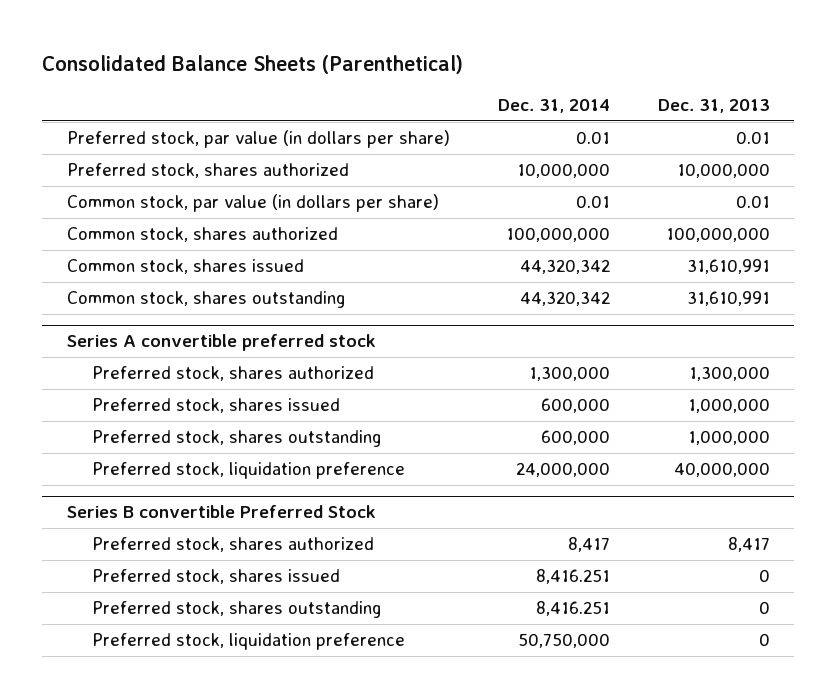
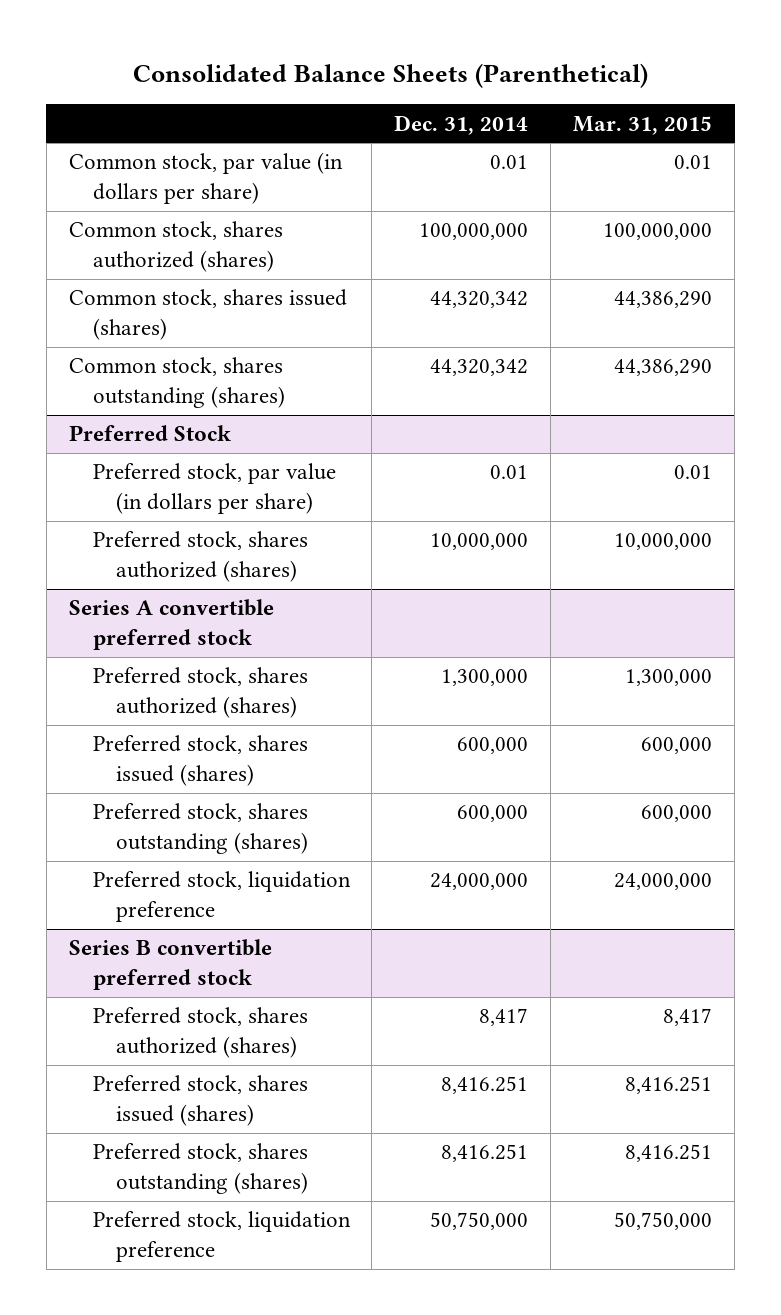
- | Dec. 31, 2014 | Dec. 31, 2013
+ | Dec. 31, 2014 | Mar. 31, 2015
- Preferred stock, par value (in dollars per share) | 0.01 | 0.01
- Preferred stock, shares authorized | 10,000,000 | 10,000,000
- Common stock, shares authorized | 100,000,000 | 100,000,000
- Common stock, shares issued | 44,320,342 | 31,610,991
- Common stock, shares outstanding | 44,320,342 | 31,610,991
+ Common stock, shares authorized (shares) | 100,000,000 | 100,000,000
+ Common stock, shares issued (shares) | 44,320,342 | 44,386,290
+ Common stock, shares outstanding (shares) | 44,320,342 | 44,386,290
+ Preferred Stock
+ Preferred stock, par value (in dollars per share) | 0.01 | 0.01
+ Preferred stock, shares authorized (shares) | 10,000,000 | 10,000,000
@ Series A convertible preferred stock
- Preferred stock, shares authorized | 1,300,000 | 1,300,000
- Preferred stock, shares issued | 600,000 | 1,000,000
- Preferred stock, shares outstanding | 600,000 | 1,000,000
+ Preferred stock, shares authorized (shares) | 1,300,000 | 1,300,000
+ Preferred stock, shares issued (shares) | 600,000 | 600,000
+ Preferred stock, shares outstanding (shares) | 600,000 | 600,000
- Series B convertible Preferred Stock
- Preferred stock, shares authorized | 8,417 | 8,417
- Preferred stock, shares issued | 8,416.251 | 0
- Preferred stock, shares outstanding | 8,416.251 | 0
+ Series B convertible preferred stock
+ Preferred stock, shares authorized (shares) | 8,417 | 8,417
+ Preferred stock, shares issued (shares) | 8,416.251 | 8,416.251
+ Preferred stock, shares outstanding (shares) | 8,416.251 | 8,416.251

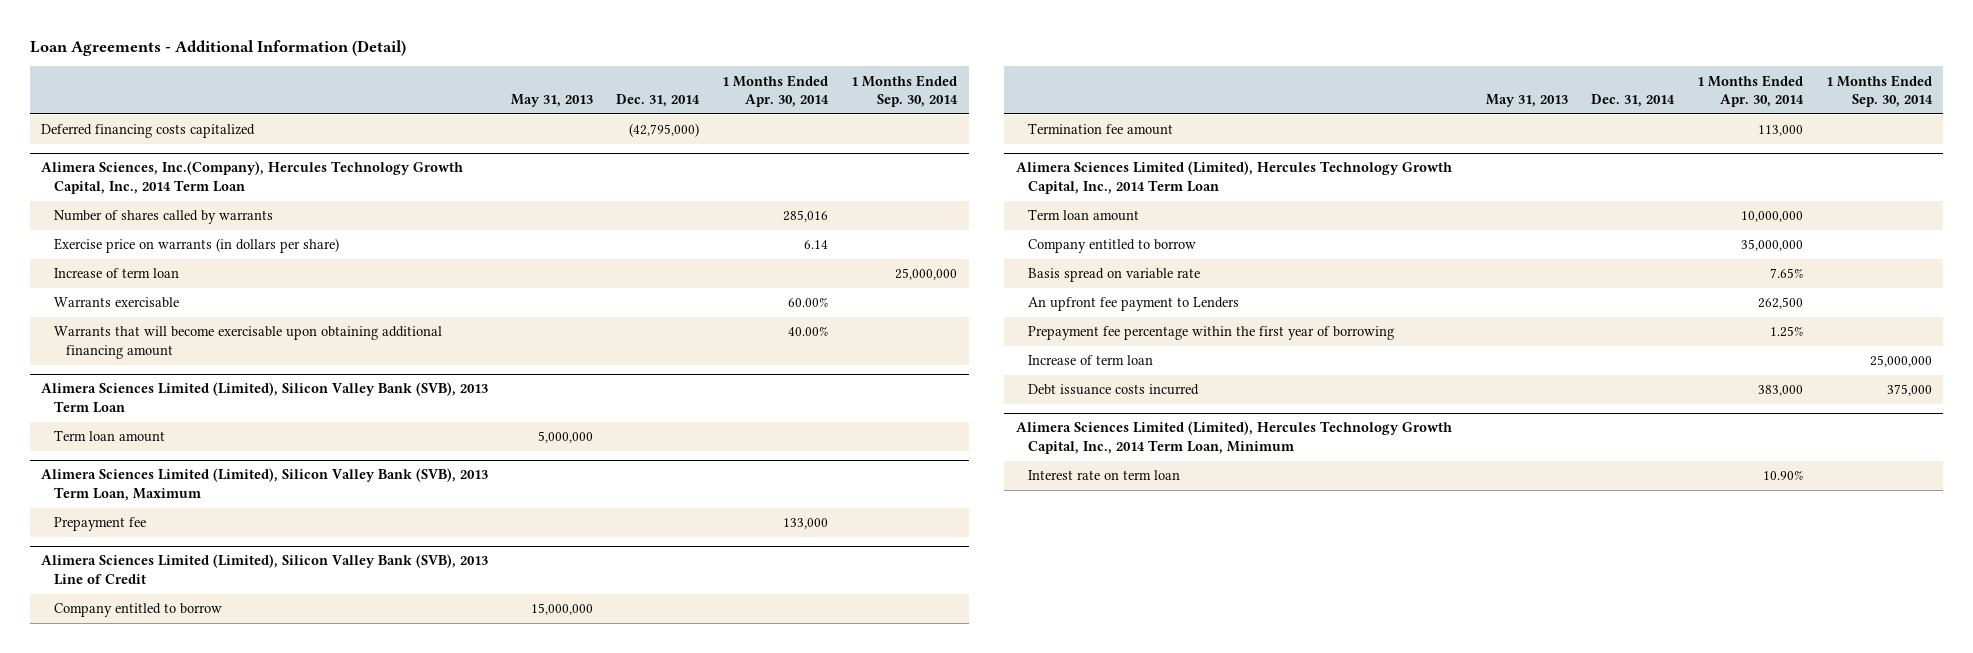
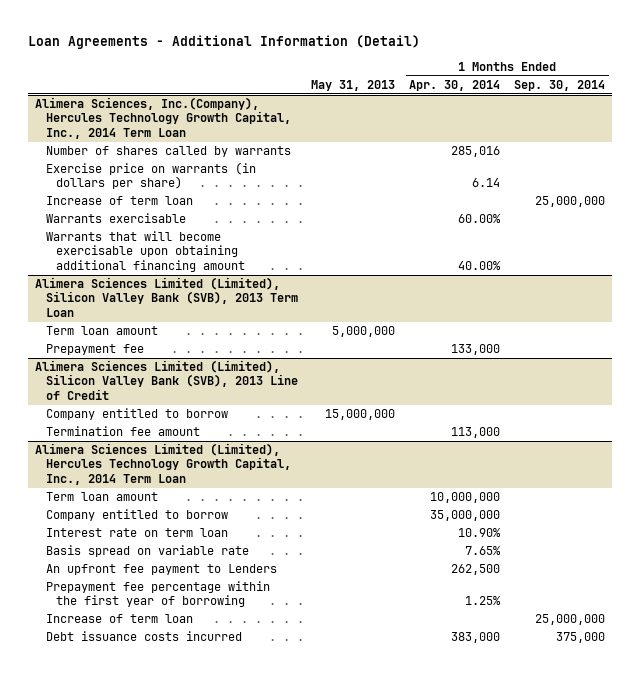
- | May 31, 2013 | Dec. 31, 2014 | 1 Months Ended Apr. 30, 2014 | 1 Months Ended Sep. 30, 2014
+ | May 31, 2013 | 1 Months Ended Apr. 30, 2014 | 1 Months Ended Sep. 30, 2014
- Deferred financing costs capitalized | | (42,795,000) | |
- Alimera Sciences Limited (Limited), Silicon Valley Bank (SVB), 2013 Term Loan, Maximum
@ Alimera Sciences Limited (Limited), Hercules Technology Growth Capital, Inc., 2014 Term Loan
+ Interest rate on term loan | | 10.90% |
- Alimera Sciences Limited (Limited), Hercules Technology Growth Capital, Inc., 2014 Term Loan, Minimum
- Interest rate on term loan | | | 10.90% |

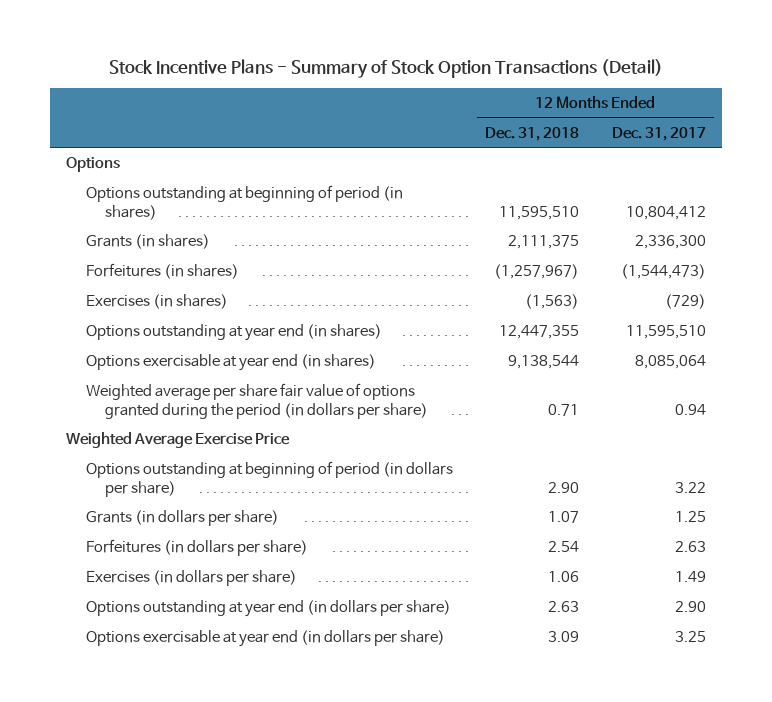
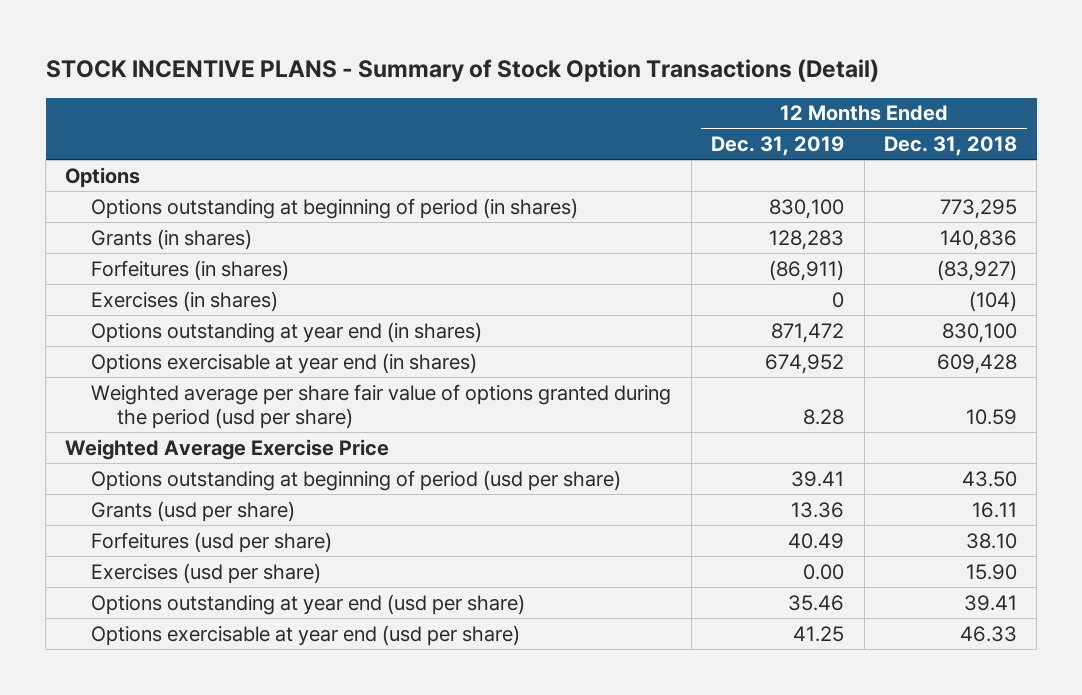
- Stock Incentive Plans - Summary of Stock Option Transactions (Detail)
+ STOCK INCENTIVE PLANS - Summary of Stock Option Transactions (Detail)
- | 12 Months Ended Dec. 31, 2018 | 12 Months Ended Dec. 31, 2017
+ | 12 Months Ended Dec. 31, 2019 | 12 Months Ended Dec. 31, 2018
- Options outstanding at beginning of period (in shares) | 11,595,510 | 10,804,412
- Grants (in shares) | 2,111,375 | 2,336,300
- Forfeitures (in shares) | (1,257,967) | (1,544,473)
- Exercises (in shares) | (1,563) | (729)
- Options outstanding at year end (in shares) | 12,447,355 | 11,595,510
- Options exercisable at year end (in shares) | 9,138,544 | 8,085,064
- Weighted average per share fair value of options granted during the period (in dollars per share) | 0.71 | 0.94
+ Options outstanding at beginning of period (in shares) | 830,100 | 773,295
+ Grants (in shares) | 128,283 | 140,836
+ Forfeitures (in shares) | (86,911) | (83,927)
+ Exercises (in shares) | 0 | (104)
+ Options outstanding at year end (in shares) | 871,472 | 830,100
+ Options exercisable at year end (in shares) | 674,952 | 609,428
+ Weighted average per share fair value of options granted during the period (usd per share) | 8.28 | 10.59
- Options outstanding at beginning of period (in dollars per share) | 2.90 | 3.22
- Grants (in dollars per share) | 1.07 | 1.25
- Forfeitures (in dollars per share) | 2.54 | 2.63
- Exercises (in dollars per share) | 1.06 | 1.49
- Options outstanding at year end (in dollars per share) | 2.63 | 2.90
- Options exercisable at year end (in dollars per share) | 3.09 | 3.25
+ Options outstanding at beginning of period (usd per share) | 39.41 | 43.50
+ Grants (usd per share) | 13.36 | 16.11
+ Forfeitures (usd per share) | 40.49 | 38.10
+ Exercises (usd per share) | 0.00 | 15.90
+ Options outstanding at year end (usd per share) | 35.46 | 39.41
+ Options exercisable at year end (usd per share) | 41.25 | 46.33

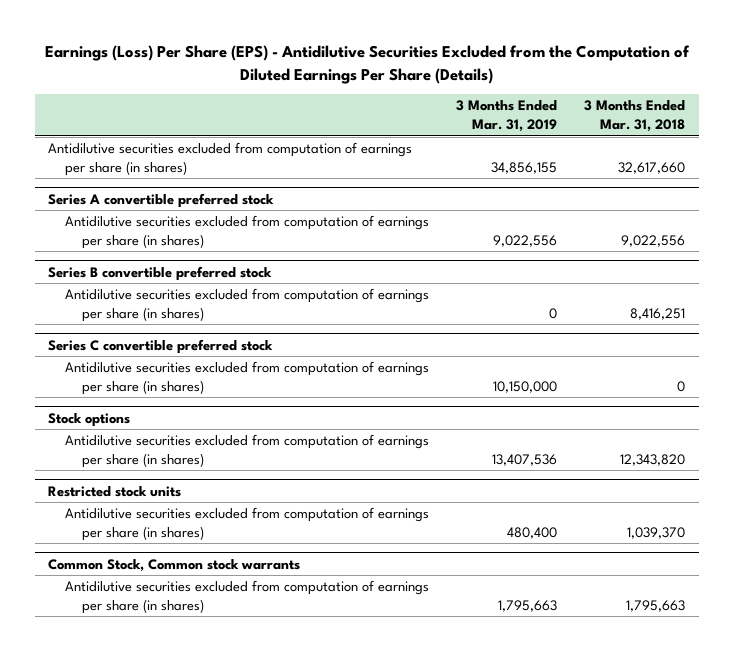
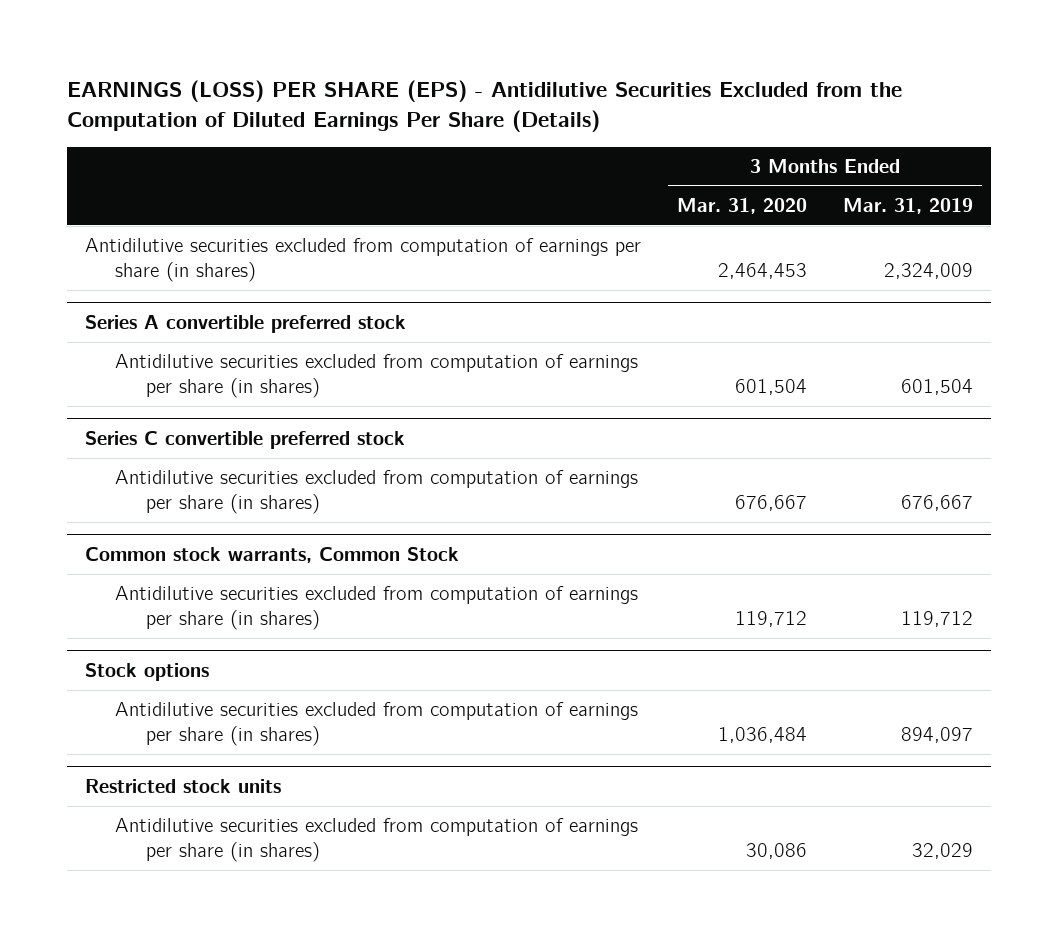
- Earnings (Loss) Per Share (EPS) - Antidilutive Securities Excluded from the Computation of Diluted Earnings Per Share (Details)
+ EARNINGS (LOSS) PER SHARE (EPS) - Antidilutive Securities Excluded from the Computation of Diluted Earnings Per Share (Details)
- | 3 Months Ended Mar. 31, 2019 | 3 Months Ended Mar. 31, 2018
+ | 3 Months Ended Mar. 31, 2020 | 3 Months Ended Mar. 31, 2019
- Antidilutive securities excluded from computation of earnings per share (in shares) | 34,856,155 | 32,617,660
+ Antidilutive securities excluded from computation of earnings per share (in shares) | 2,464,453 | 2,324,009
@ Series A convertible preferred stock
- Antidilutive securities excluded from computation of earnings per share (in shares) | 9,022,556 | 9,022,556
- Series B convertible preferred stock
- Antidilutive securities excluded from computation of earnings per share (in shares) | 0 | 8,416,251
@ Series A convertible preferred stock
+ Antidilutive securities excluded from computation of earnings per share (in shares) | 601,504 | 601,504
@ Series C convertible preferred stock
- Antidilutive securities excluded from computation of earnings per share (in shares) | 10,150,000 | 0
+ Antidilutive securities excluded from computation of earnings per share (in shares) | 676,667 | 676,667
+ Common stock warrants, Common Stock
+ Antidilutive securities excluded from computation of earnings per share (in shares) | 119,712 | 119,712
@ Stock options
- Antidilutive securities excluded from computation of earnings per share (in shares) | 13,407,536 | 12,343,820
+ Antidilutive securities excluded from computation of earnings per share (in shares) | 1,036,484 | 894,097
@ Restricted stock units
- Antidilutive securities excluded from computation of earnings per share (in shares) | 480,400 | 1,039,370
- Common Stock, Common stock warrants
- Antidilutive securities excluded from computation of earnings per share (in shares) | 1,795,663 | 1,795,663
@ Restricted stock units
+ Antidilutive securities excluded from computation of earnings per share (in shares) | 30,086 | 32,029

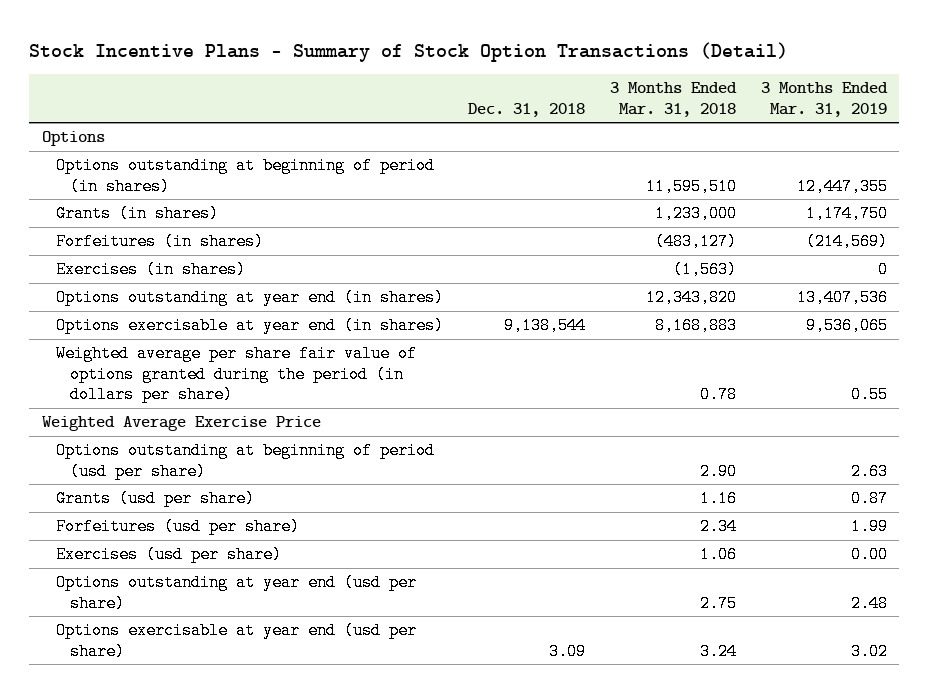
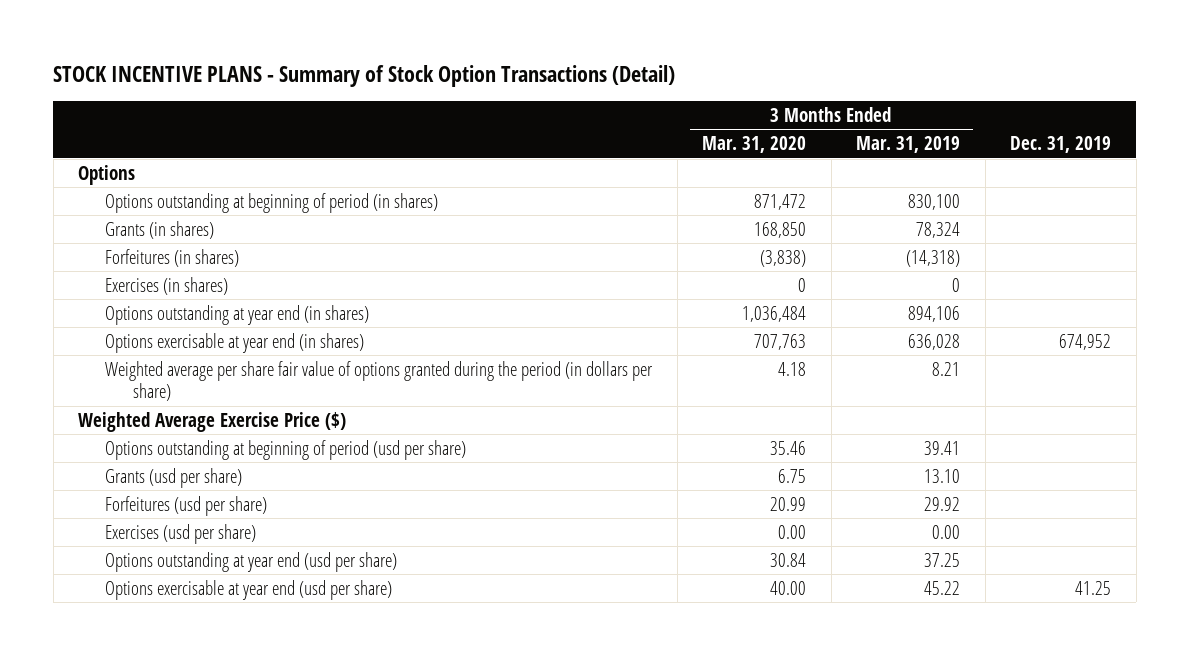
- Stock Incentive Plans - Summary of Stock Option Transactions (Detail)
+ STOCK INCENTIVE PLANS - Summary of Stock Option Transactions (Detail)
- | Dec. 31, 2018 | 3 Months Ended Mar. 31, 2018 | 3 Months Ended Mar. 31, 2019
+ | 3 Months Ended Mar. 31, 2020 | 3 Months Ended Mar. 31, 2019 | Dec. 31, 2019
- Options outstanding at beginning of period (in shares) | | 11,595,510 | 12,447,355
- Grants (in shares) | | 1,233,000 | 1,174,750
- Forfeitures (in shares) | | (483,127) | (214,569)
+ Options outstanding at beginning of period (in shares) | 871,472 | 830,100 |
+ Grants (in shares) | 168,850 | 78,324 |
+ Forfeitures (in shares) | (3,838) | (14,318) |
- Options outstanding at year end (in shares) | | 12,343,820 | 13,407,536
- Options exercisable at year end (in shares) | 9,138,544 | 8,168,883 | 9,536,065
- Weighted average per share fair value of options granted during the period (in dollars per share) | | 0.78 | 0.55
- Weighted Average Exercise Price
- Options outstanding at beginning of period (usd per share) | | 2.90 | 2.63
- Grants (usd per share) | | 1.16 | 0.87
- Forfeitures (usd per share) | | 2.34 | 1.99
+ Options outstanding at year end (in shares) | 1,036,484 | 894,106 |
+ Options exercisable at year end (in shares) | 707,763 | 636,028 | 674,952
+ Weighted average per share fair value of options granted during the period (in dollars per share) | 4.18 | 8.21 |
+ Weighted Average Exercise Price ($)
+ Options outstanding at beginning of period (usd per share) | 35.46 | 39.41 |
+ Grants (usd per share) | 6.75 | 13.10 |
+ Forfeitures (usd per share) | 20.99 | 29.92 |
- Options outstanding at year end (usd per share) | | 2.75 | 2.48
- Options exercisable at year end (usd per share) | 3.09 | 3.24 | 3.02
+ Options outstanding at year end (usd per share) | 30.84 | 37.25 |
+ Options exercisable at year end (usd per share) | 40.00 | 45.22 | 41.25

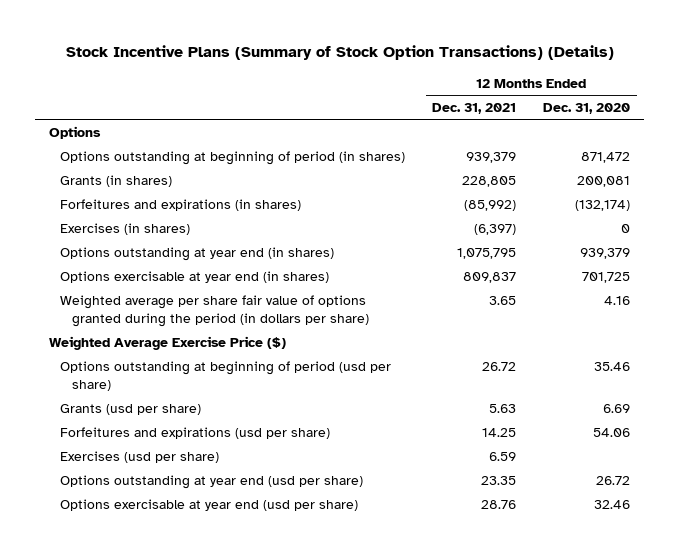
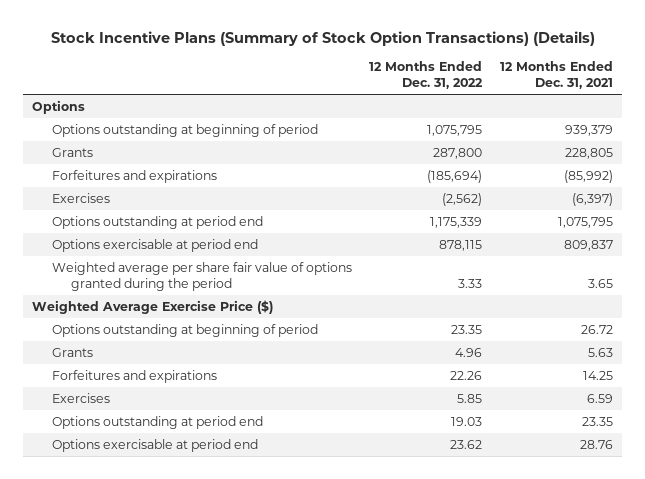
- | 12 Months Ended Dec. 31, 2021 | 12 Months Ended Dec. 31, 2020
+ | 12 Months Ended Dec. 31, 2022 | 12 Months Ended Dec. 31, 2021
- Options outstanding at beginning of period (in shares) | 939,379 | 871,472
- Grants (in shares) | 228,805 | 200,081
- Forfeitures and expirations (in shares) | (85,992) | (132,174)
- Exercises (in shares) | (6,397) | 0
- Options outstanding at year end (in shares) | 1,075,795 | 939,379
- Options exercisable at year end (in shares) | 809,837 | 701,725
- Weighted average per share fair value of options granted during the period (in dollars per share) | 3.65 | 4.16
+ Options outstanding at beginning of period | 1,075,795 | 939,379
+ Grants | 287,800 | 228,805
+ Forfeitures and expirations | (185,694) | (85,992)
+ Exercises | (2,562) | (6,397)
+ Options outstanding at period end | 1,175,339 | 1,075,795
+ Options exercisable at period end | 878,115 | 809,837
+ Weighted average per share fair value of options granted during the period | 3.33 | 3.65
- Options outstanding at beginning of period (usd per share) | 26.72 | 35.46
- Grants (usd per share) | 5.63 | 6.69
- Forfeitures and expirations (usd per share) | 14.25 | 54.06
- Exercises (usd per share) | 6.59 |
- Options outstanding at year end (usd per share) | 23.35 | 26.72
- Options exercisable at year end (usd per share) | 28.76 | 32.46
+ Options outstanding at beginning of period | 23.35 | 26.72
+ Grants | 4.96 | 5.63
+ Forfeitures and expirations | 22.26 | 14.25
+ Exercises | 5.85 | 6.59
+ Options outstanding at period end | 19.03 | 23.35
+ Options exercisable at period end | 23.62 | 28.76

